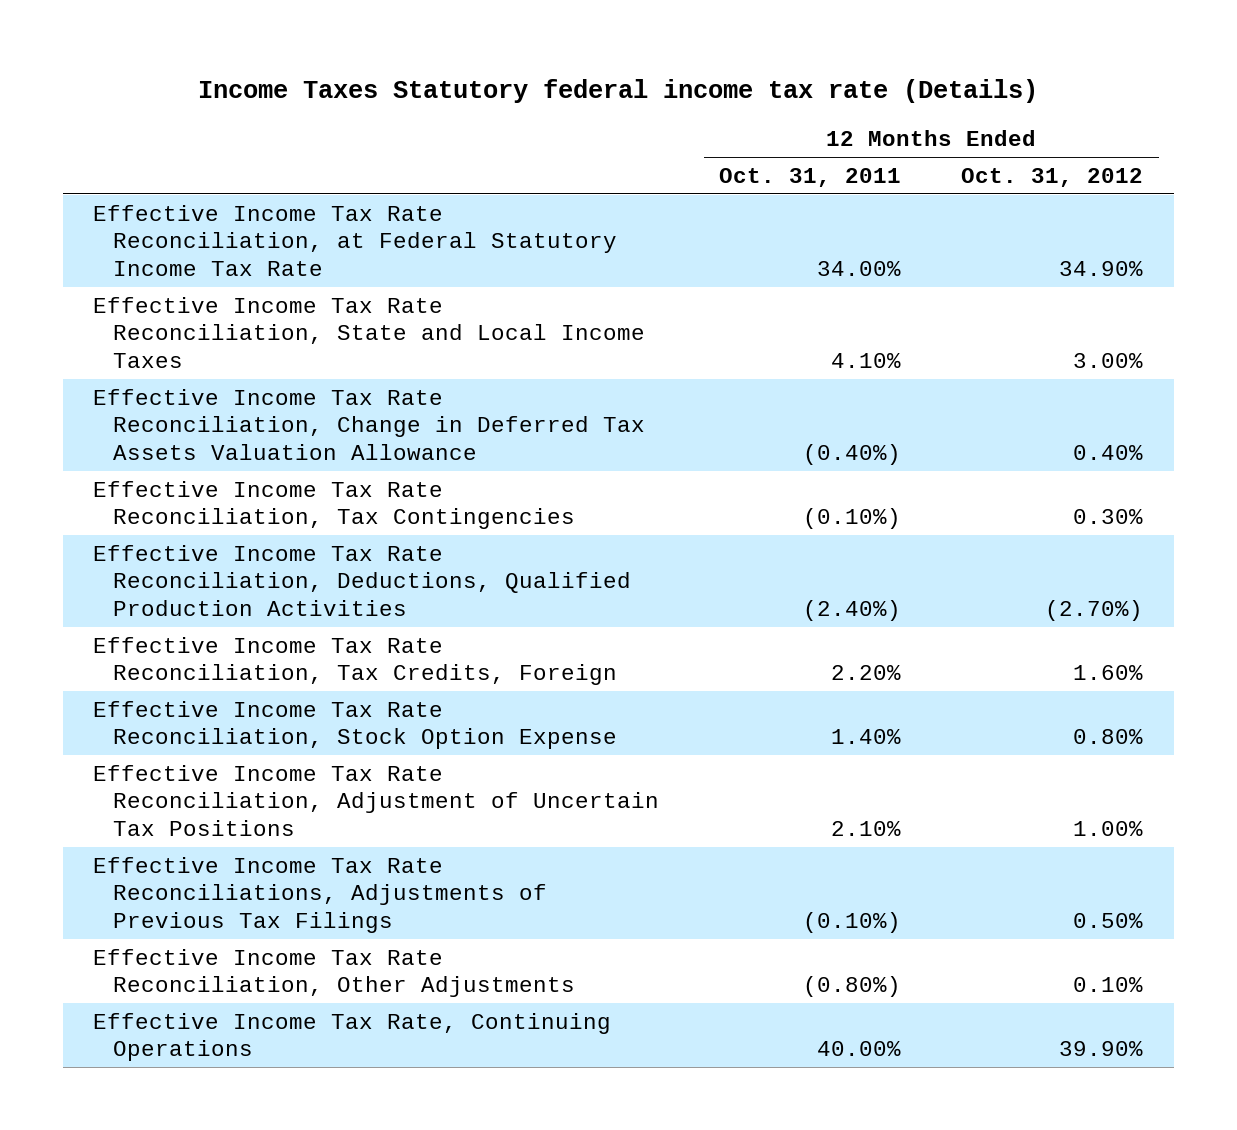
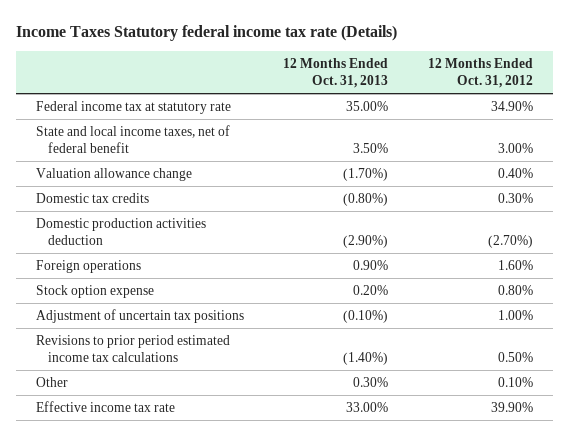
- | 12 Months Ended Oct. 31, 2011 | 12 Months Ended Oct. 31, 2012
+ | 12 Months Ended Oct. 31, 2013 | 12 Months Ended Oct. 31, 2012
- Effective Income Tax Rate Reconciliation, at Federal Statutory Income Tax Rate | 34.00% | 34.90%
- Effective Income Tax Rate Reconciliation, State and Local Income Taxes | 4.10% | 3.00%
- Effective Income Tax Rate Reconciliation, Change in Deferred Tax Assets Valuation Allowance | (0.40%) | 0.40%
- Effective Income Tax Rate Reconciliation, Tax Contingencies | (0.10%) | 0.30%
- Effective Income Tax Rate Reconciliation, Deductions, Qualified Production Activities | (2.40%) | (2.70%)
- Effective Income Tax Rate Reconciliation, Tax Credits, Foreign | 2.20% | 1.60%
- Effective Income Tax Rate Reconciliation, Stock Option Expense | 1.40% | 0.80%
- Effective Income Tax Rate Reconciliation, Adjustment of Uncertain Tax Positions | 2.10% | 1.00%
- Effective Income Tax Rate Reconciliations, Adjustments of Previous Tax Filings | (0.10%) | 0.50%
- Effective Income Tax Rate Reconciliation, Other Adjustments | (0.80%) | 0.10%
- Effective Income Tax Rate, Continuing Operations | 40.00% | 39.90%
+ Federal income tax at statutory rate | 35.00% | 34.90%
+ State and local income taxes, net of federal benefit | 3.50% | 3.00%
+ Valuation allowance change | (1.70%) | 0.40%
+ Domestic tax credits | (0.80%) | 0.30%
+ Domestic production activities deduction | (2.90%) | (2.70%)
+ Foreign operations | 0.90% | 1.60%
+ Stock option expense | 0.20% | 0.80%
+ Adjustment of uncertain tax positions | (0.10%) | 1.00%
+ Revisions to prior period estimated income tax calculations | (1.40%) | 0.50%
+ Other | 0.30% | 0.10%
+ Effective income tax rate | 33.00% | 39.90%

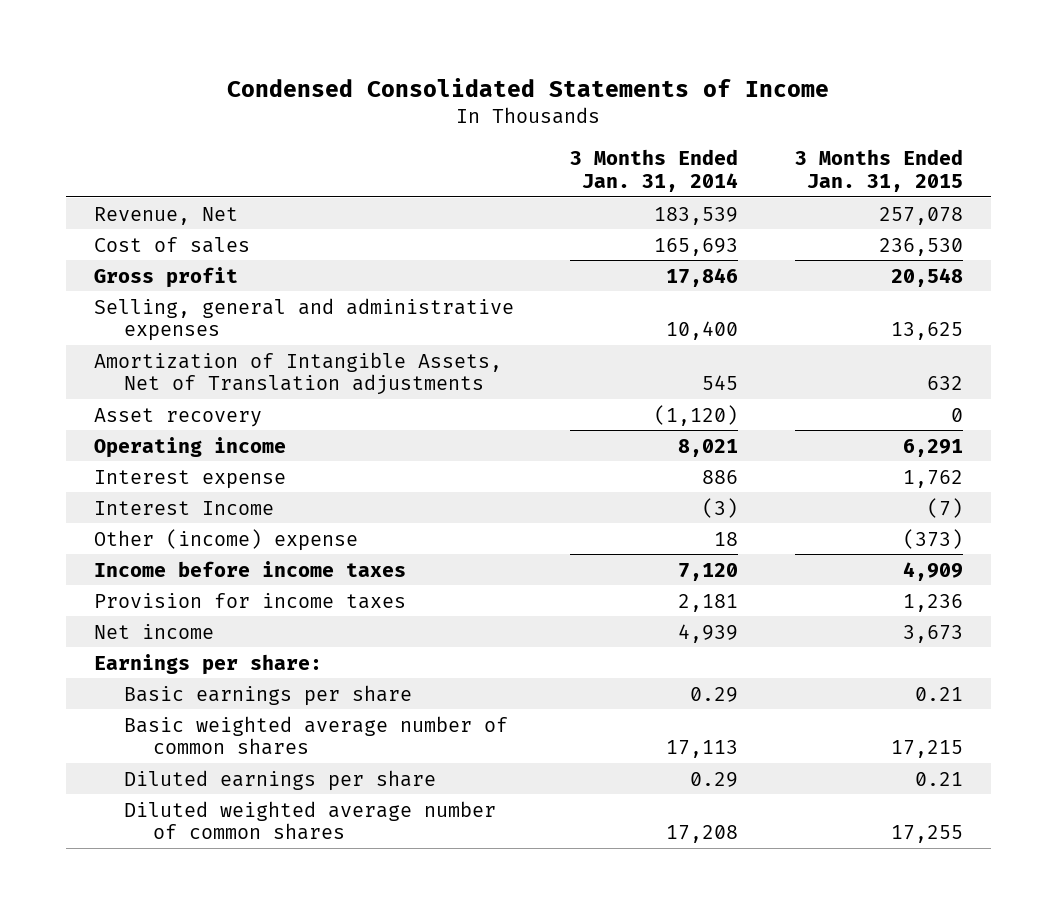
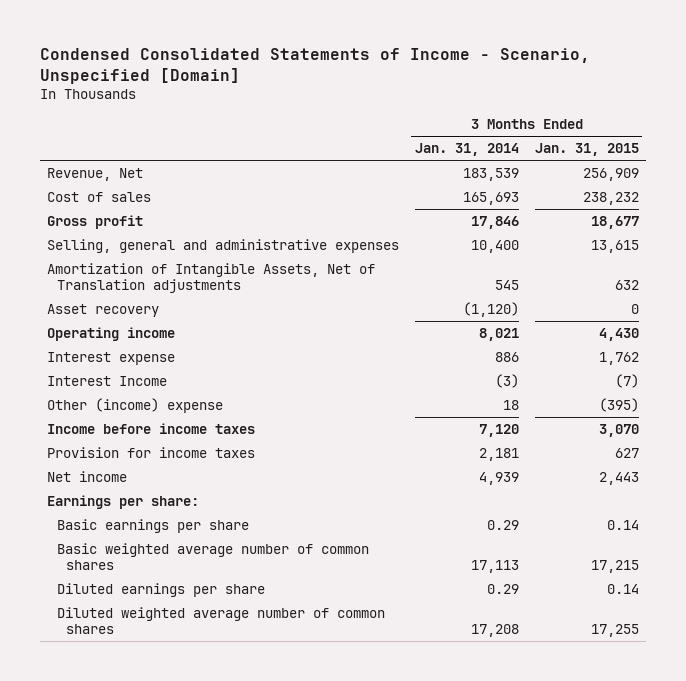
- Condensed Consolidated Statements of Income
+ Condensed Consolidated Statements of Income - Scenario, Unspecified [Domain]
- Revenue, Net | 183,539 | 257,078
- Cost of sales | 165,693 | 236,530
- Gross profit | 17,846 | 20,548
- Selling, general and administrative expenses | 10,400 | 13,625
+ Revenue, Net | 183,539 | 256,909
+ Cost of sales | 165,693 | 238,232
+ Gross profit | 17,846 | 18,677
+ Selling, general and administrative expenses | 10,400 | 13,615
- Operating income | 8,021 | 6,291
+ Operating income | 8,021 | 4,430
- Other (income) expense | 18 | (373)
- Income before income taxes | 7,120 | 4,909
- Provision for income taxes | 2,181 | 1,236
- Net income | 4,939 | 3,673
+ Other (income) expense | 18 | (395)
+ Income before income taxes | 7,120 | 3,070
+ Provision for income taxes | 2,181 | 627
+ Net income | 4,939 | 2,443
- Basic earnings per share | 0.29 | 0.21
+ Basic earnings per share | 0.29 | 0.14
- Diluted earnings per share | 0.29 | 0.21
+ Diluted earnings per share | 0.29 | 0.14

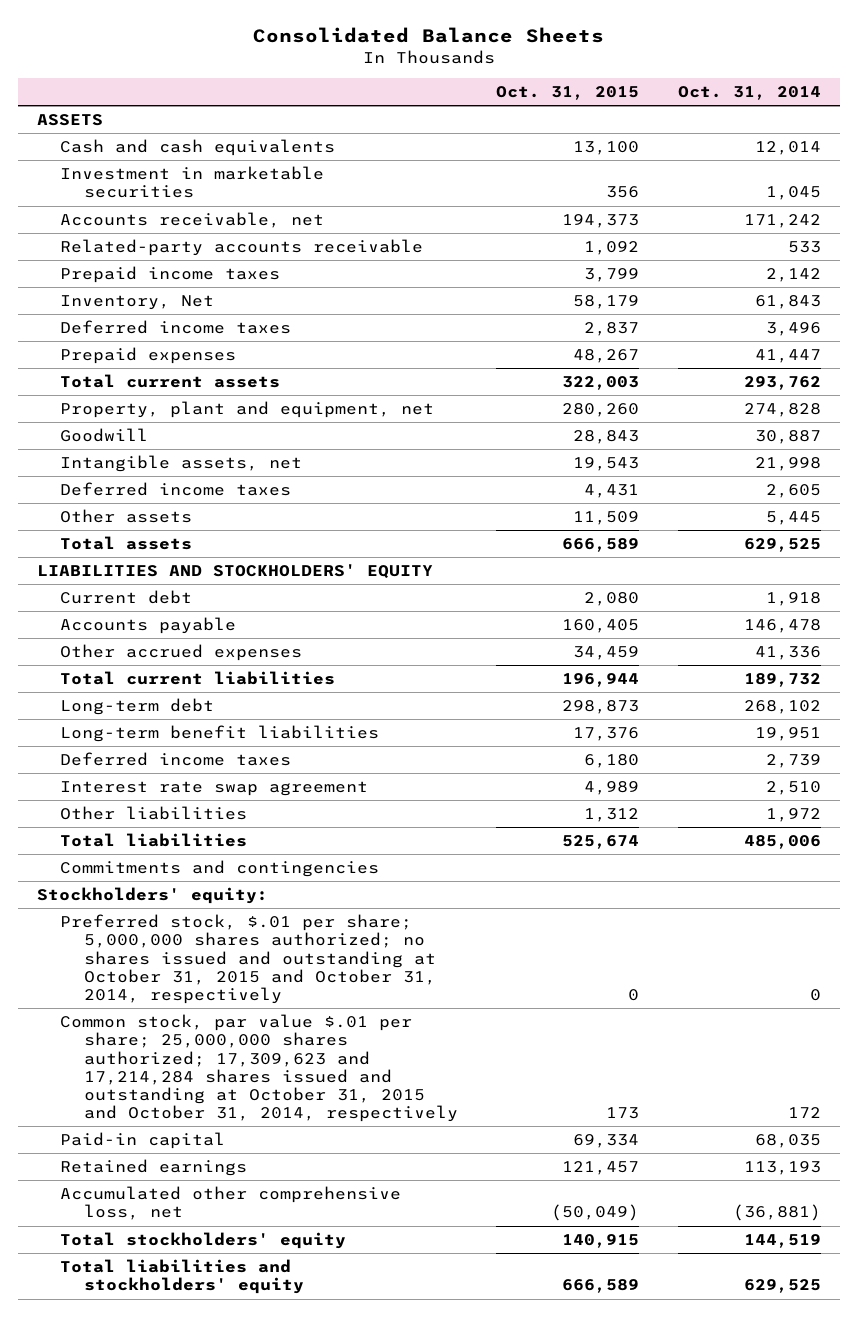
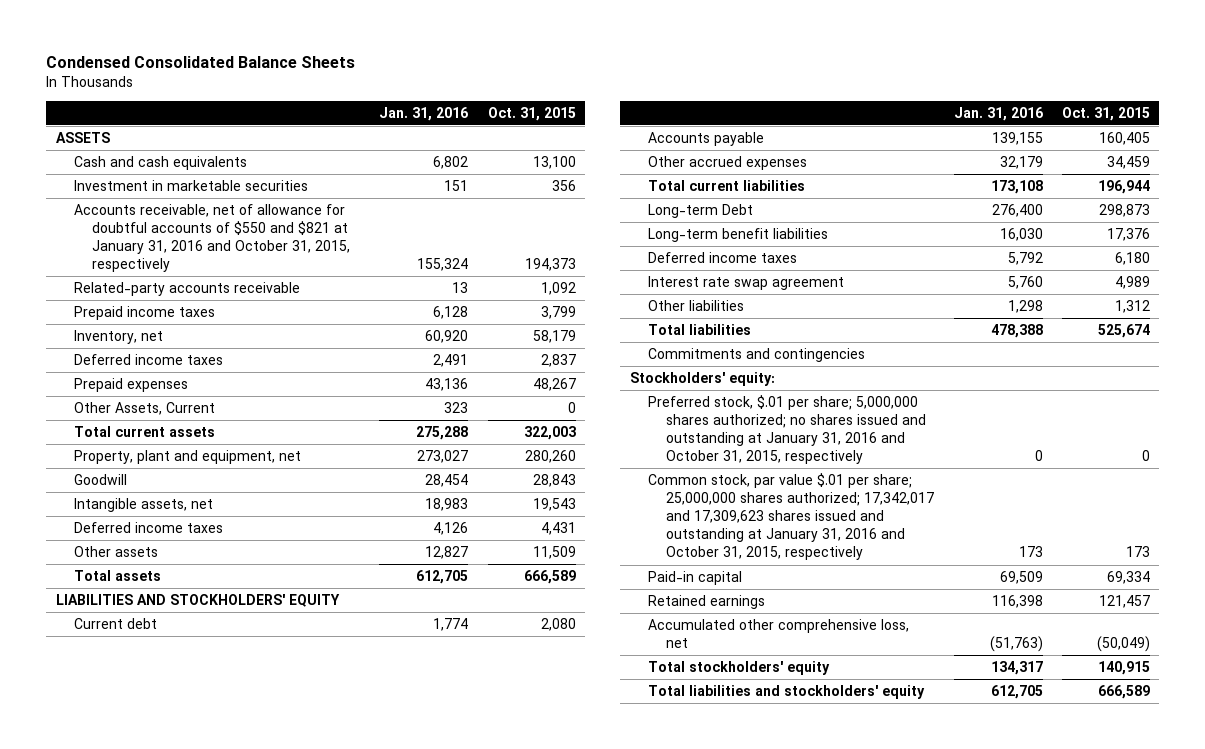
- Consolidated Balance Sheets
+ Condensed Consolidated Balance Sheets
- | Oct. 31, 2015 | Oct. 31, 2014
+ | Jan. 31, 2016 | Oct. 31, 2015
- Accounts receivable, net | 194,373 | 171,242
+ Accounts receivable, net of allowance for doubtful accounts of $550 and $821 at January 31, 2016 and October 31, 2015, respectively | 155,324 | 194,373
- Inventory, Net | 58,179 | 61,843
+ Inventory, net | 60,920 | 58,179
+ Other Assets, Current | 323 | 0
- Long-term debt | 298,873 | 268,102
+ Long-term Debt | 276,400 | 298,873
- Preferred stock, $.01 per share; 5,000,000 shares authorized; no shares issued and outstanding at October 31, 2015 and October 31, 2014, respectively | 0 | 0
- Common stock, par value $.01 per share; 25,000,000 shares authorized; 17,309,623 and 17,214,284 shares issued and outstanding at October 31, 2015 and October 31, 2014, respectively | 173 | 172
+ Preferred stock, $.01 per share; 5,000,000 shares authorized; no shares issued and outstanding at January 31, 2016 and October 31, 2015, respectively | 0 | 0
+ Common stock, par value $.01 per share; 25,000,000 shares authorized; 17,342,017 and 17,309,623 shares issued and outstanding at January 31, 2016 and October 31, 2015, respectively | 173 | 173

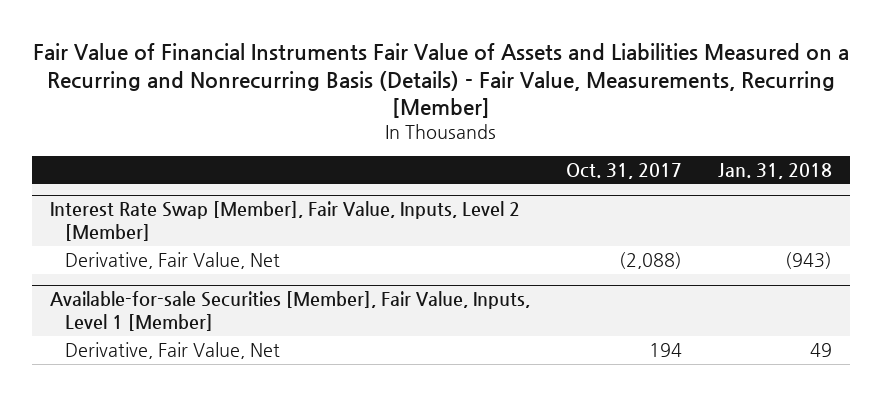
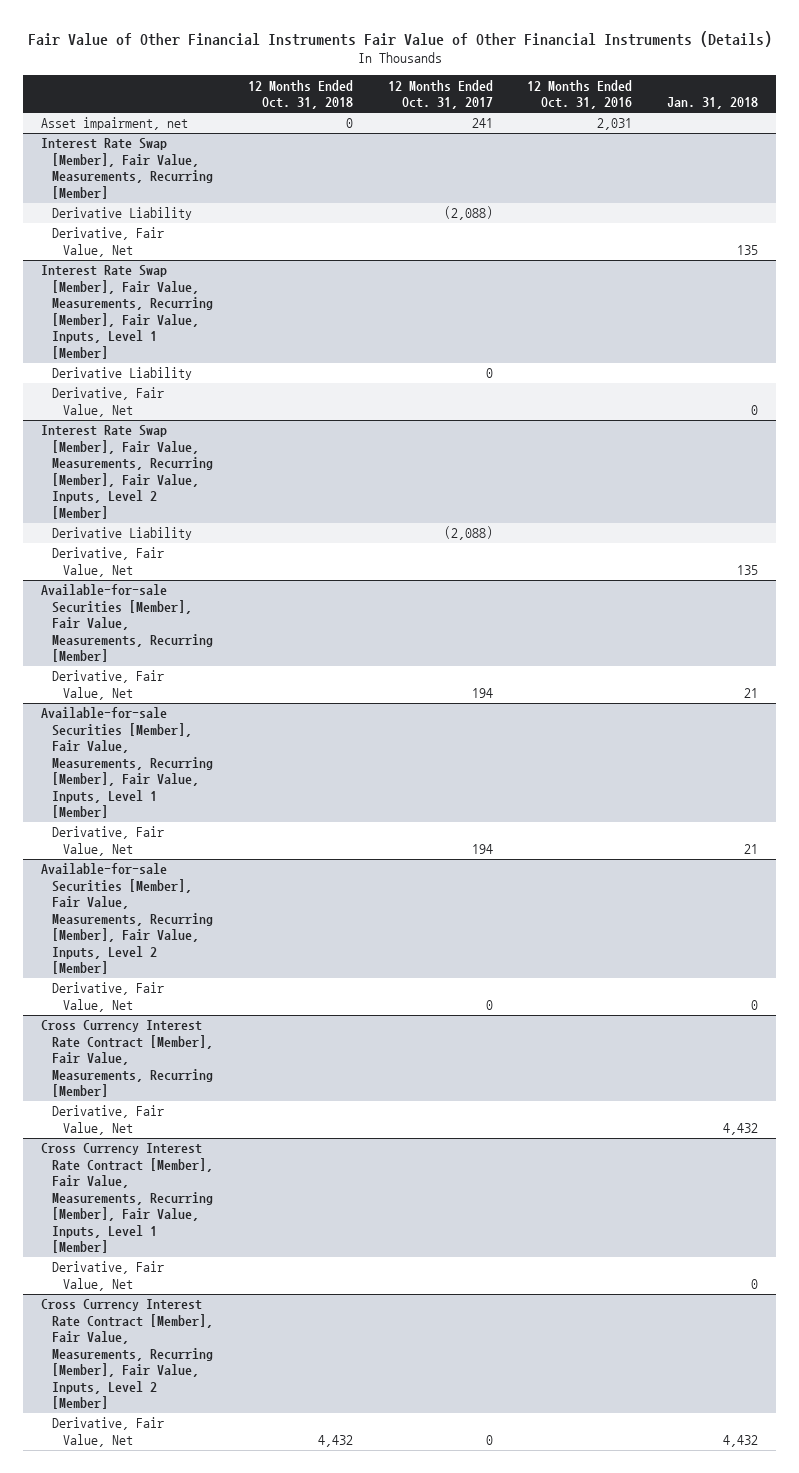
- Fair Value of Financial Instruments Fair Value of Assets and Liabilities Measured on a Recurring and Nonrecurring Basis (Details) - Fair Value, Measurements, Recurring [Member]
+ Fair Value of Other Financial Instruments Fair Value of Other Financial Instruments (Details)
- | Oct. 31, 2017 | Jan. 31, 2018
+ | 12 Months Ended Oct. 31, 2018 | 12 Months Ended Oct. 31, 2017 | 12 Months Ended Oct. 31, 2016 | Jan. 31, 2018
- Interest Rate Swap [Member], Fair Value, Inputs, Level 2 [Member]
- Derivative, Fair Value, Net | (2,088) | (943)
- Available-for-sale Securities [Member], Fair Value, Inputs, Level 1 [Member]
- Derivative, Fair Value, Net | 194 | 49
+ Asset impairment, net | 0 | 241 | 2,031 |
+ Interest Rate Swap [Member], Fair Value, Measurements, Recurring [Member]
+ Derivative Liability | | (2,088) | |
+ Derivative, Fair Value, Net | | | | 135
+ Interest Rate Swap [Member], Fair Value, Measurements, Recurring [Member], Fair Value, Inputs, Level 1 [Member]
+ Derivative Liability | | 0 | |
+ Derivative, Fair Value, Net | | | | 0
+ Interest Rate Swap [Member], Fair Value, Measurements, Recurring [Member], Fair Value, Inputs, Level 2 [Member]
+ Derivative Liability | | (2,088) | |
+ Derivative, Fair Value, Net | | | | 135
+ Available-for-sale Securities [Member], Fair Value, Measurements, Recurring [Member]
+ Derivative, Fair Value, Net | | 194 | | 21
+ Available-for-sale Securities [Member], Fair Value, Measurements, Recurring [Member], Fair Value, Inputs, Level 1 [Member]
+ Derivative, Fair Value, Net | | 194 | | 21
+ Available-for-sale Securities [Member], Fair Value, Measurements, Recurring [Member], Fair Value, Inputs, Level 2 [Member]
+ Derivative, Fair Value, Net | | 0 | | 0
+ Cross Currency Interest Rate Contract [Member], Fair Value, Measurements, Recurring [Member]
+ Derivative, Fair Value, Net | | | | 4,432
+ Cross Currency Interest Rate Contract [Member], Fair Value, Measurements, Recurring [Member], Fair Value, Inputs, Level 1 [Member]
+ Derivative, Fair Value, Net | | | | 0
+ Cross Currency Interest Rate Contract [Member], Fair Value, Measurements, Recurring [Member], Fair Value, Inputs, Level 2 [Member]
+ Derivative, Fair Value, Net | 4,432 | 0 | | 4,432

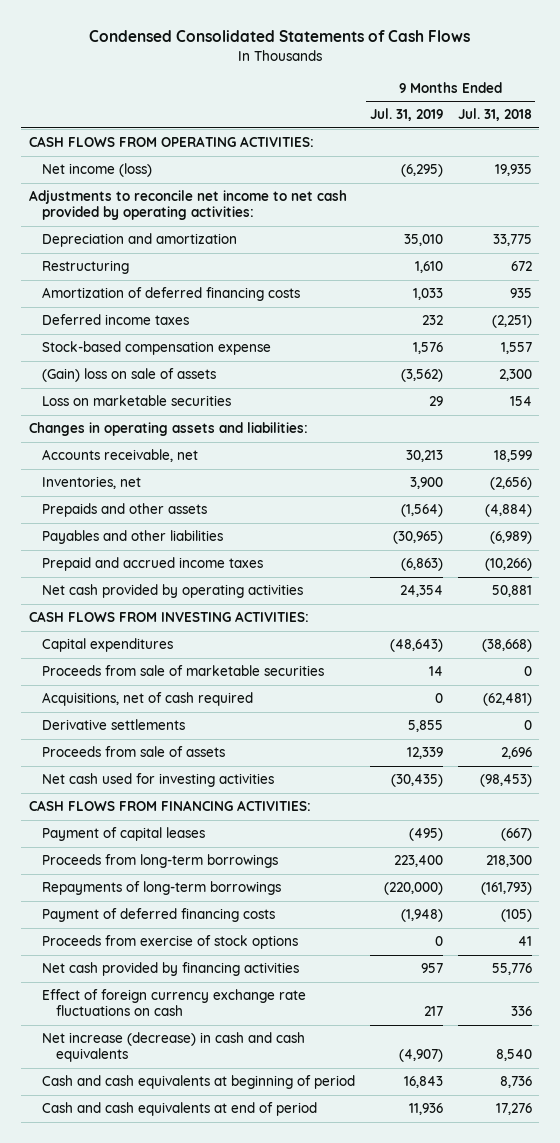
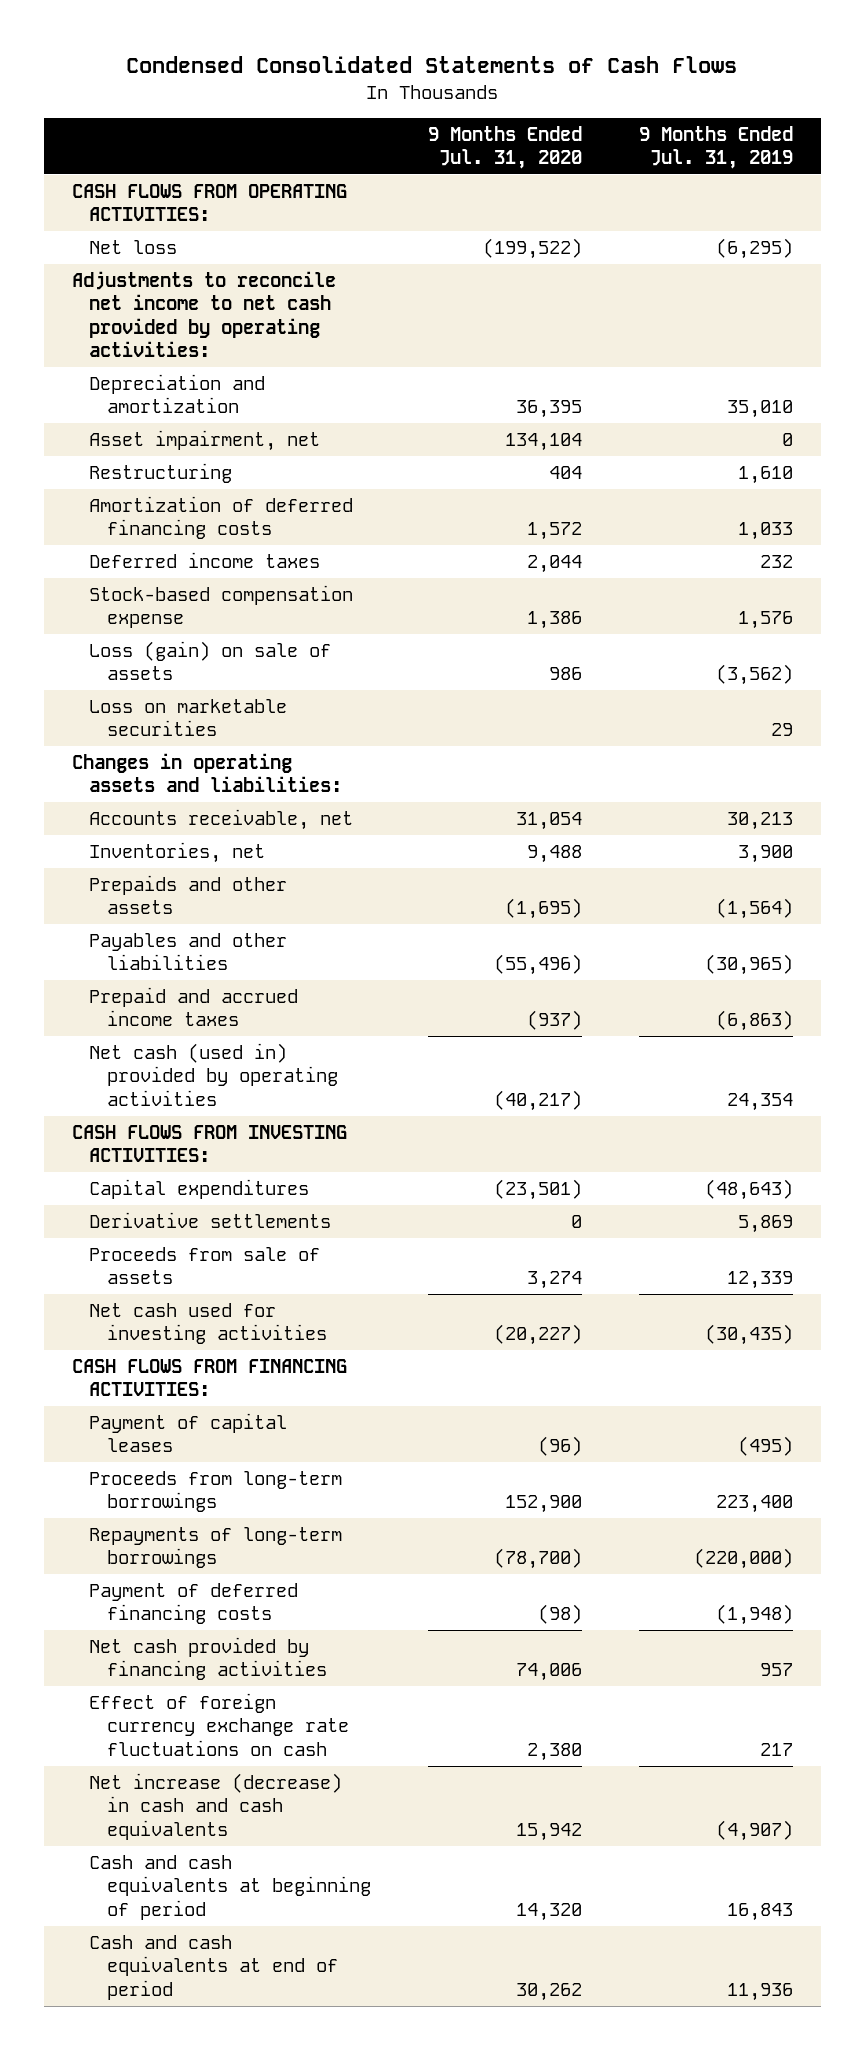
- | 9 Months Ended Jul. 31, 2019 | 9 Months Ended Jul. 31, 2018
+ | 9 Months Ended Jul. 31, 2020 | 9 Months Ended Jul. 31, 2019
- Net income (loss) | (6,295) | 19,935
+ Net loss | (199,522) | (6,295)
+ Asset impairment, net | 134,104 | 0
- (Gain) loss on sale of assets | (3,562) | 2,300
+ Loss (gain) on sale of assets | 986 | (3,562)
- Net cash provided by operating activities | 24,354 | 50,881
+ Net cash (used in) provided by operating activities | (40,217) | 24,354
- Proceeds from sale of marketable securities | 14 | 0
- Acquisitions, net of cash required | 0 | (62,481)
- Derivative settlements | 5,855 | 0
+ Derivative settlements | 0 | 5,869
- Proceeds from exercise of stock options | 0 | 41

